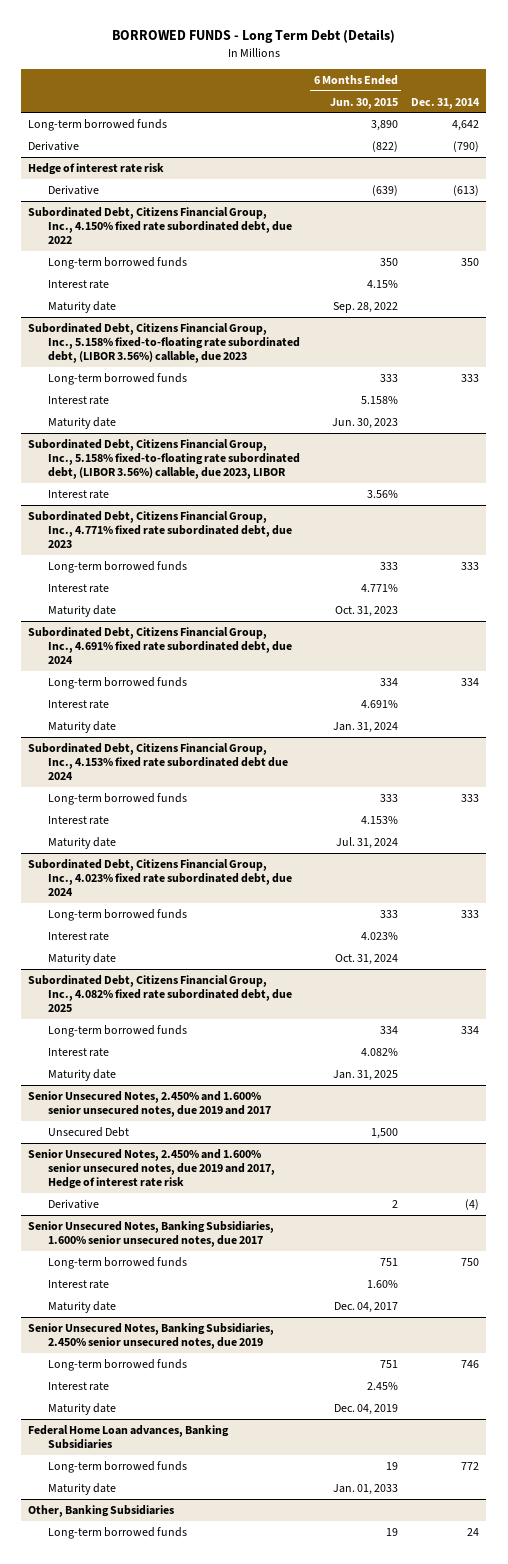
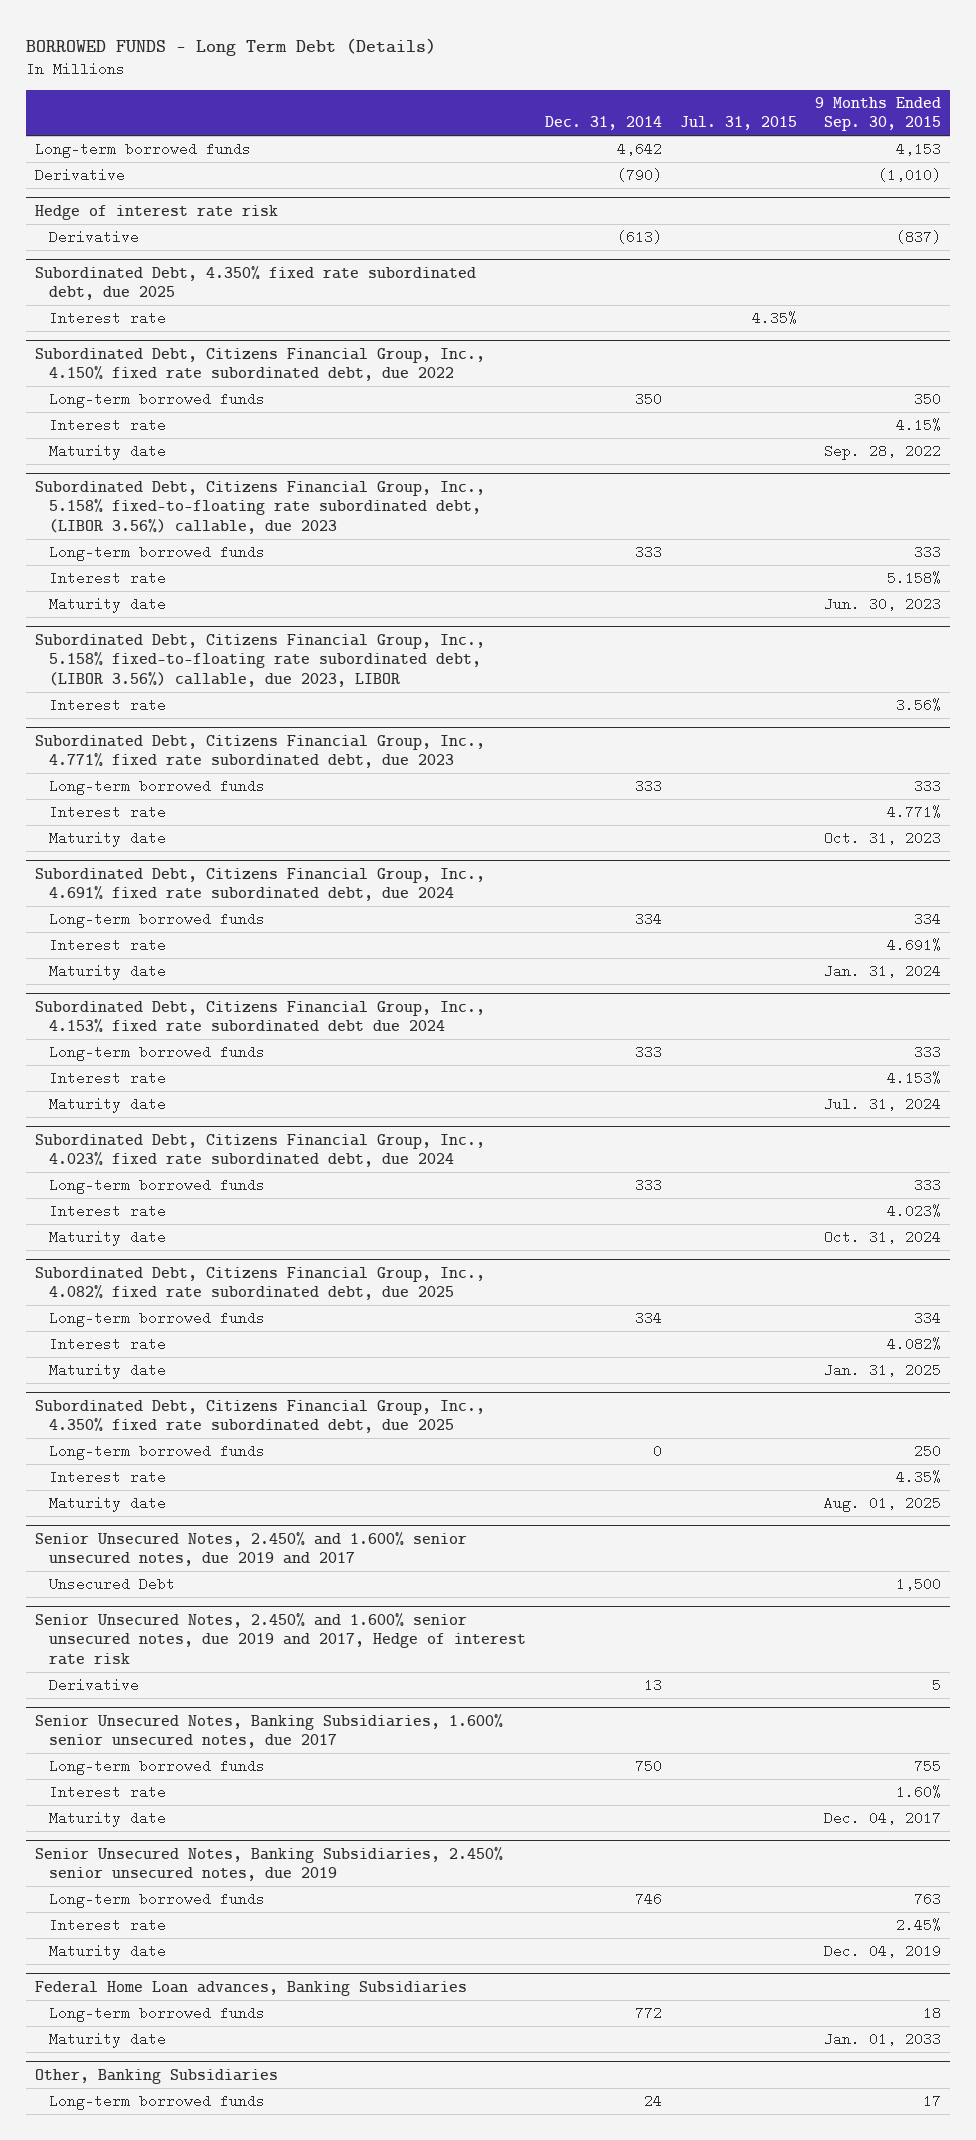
- | 6 Months Ended Jun. 30, 2015 | Dec. 31, 2014
+ | Dec. 31, 2014 | Jul. 31, 2015 | 9 Months Ended Sep. 30, 2015
+ Subordinated Debt, 4.350% fixed rate subordinated debt, due 2025
+ Interest rate | | 4.35% |
+ Subordinated Debt, Citizens Financial Group, Inc., 4.350% fixed rate subordinated debt, due 2025
+ Long-term borrowed funds | 0 | | 250
+ Interest rate | | | 4.35%
+ Maturity date | | | Aug. 01, 2025
@ Senior Unsecured Notes, 2.450% and 1.600% senior unsecured notes, due 2019 and 2017, Hedge of interest rate risk
- Derivative | 2 | (4)
+ Derivative | 13 | | 5

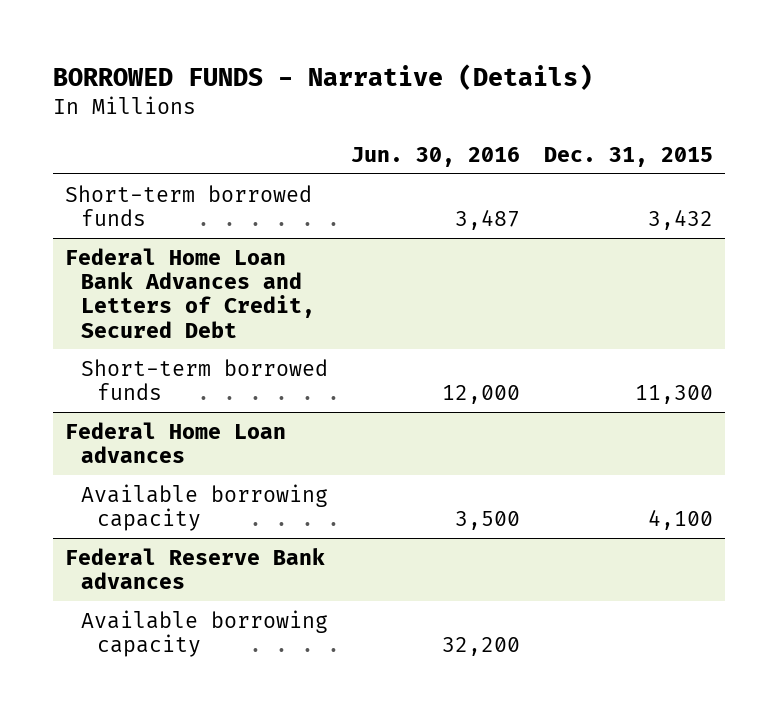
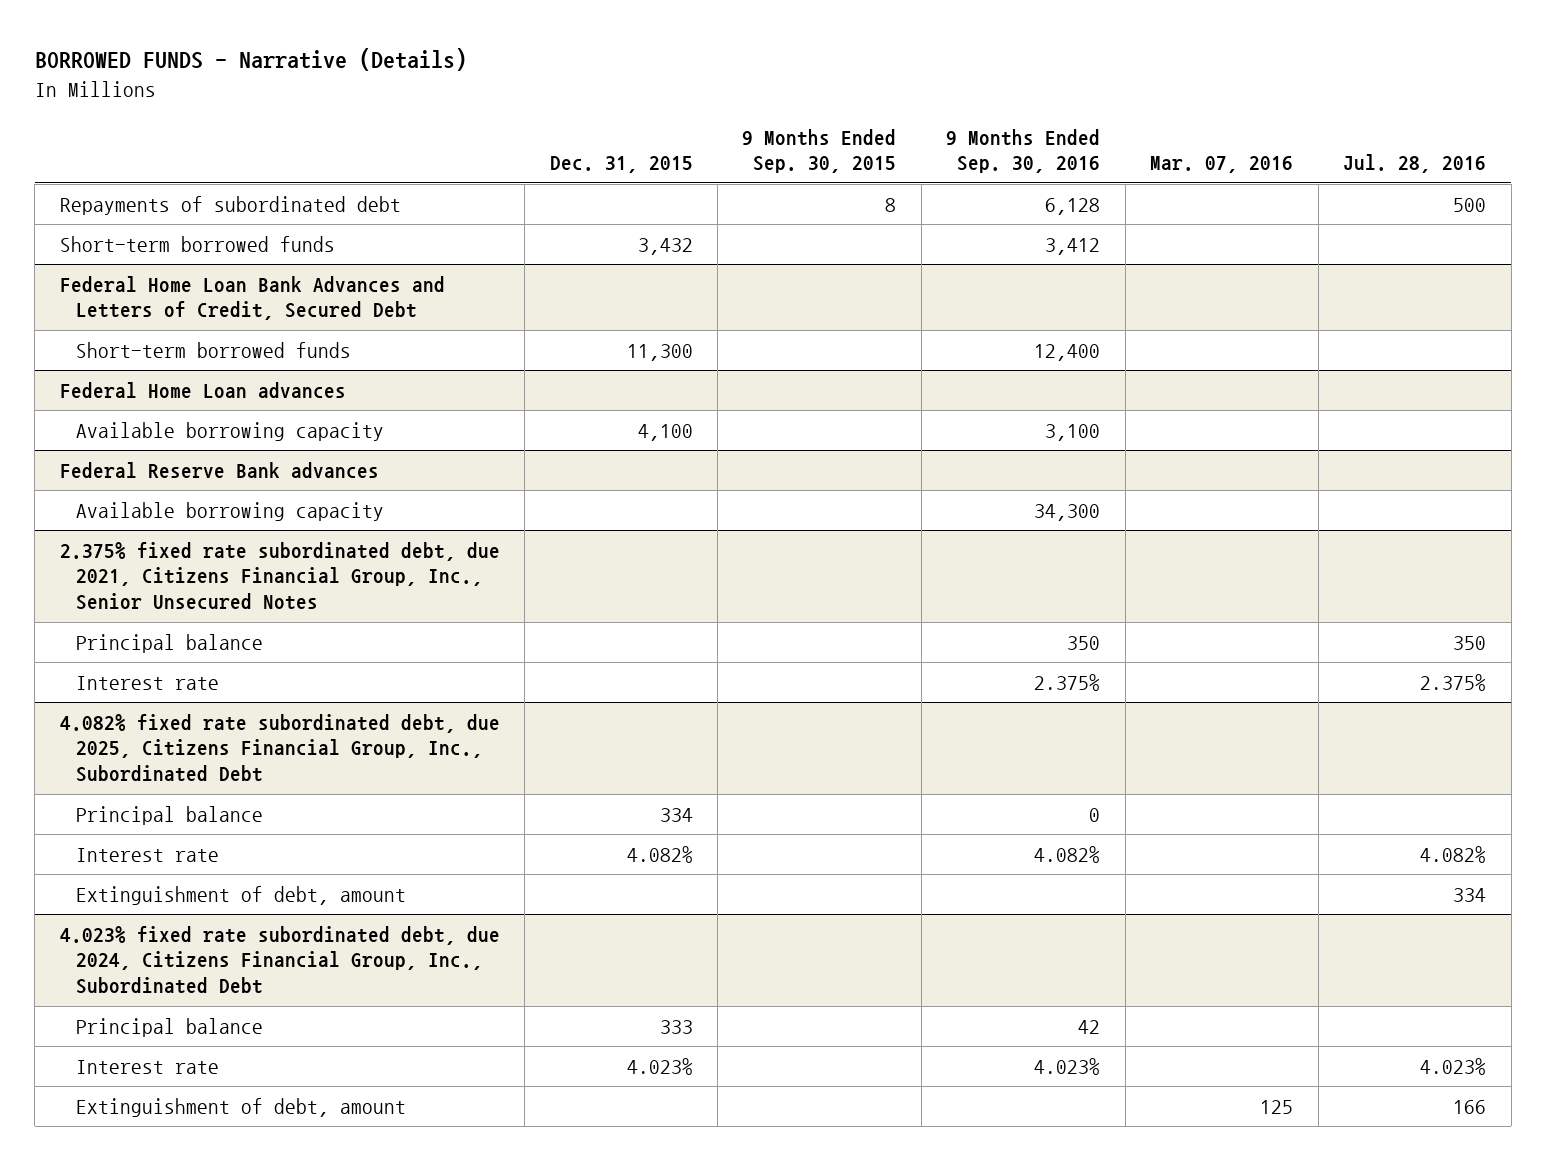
- | Jun. 30, 2016 | Dec. 31, 2015
+ | Dec. 31, 2015 | 9 Months Ended Sep. 30, 2015 | 9 Months Ended Sep. 30, 2016 | Mar. 07, 2016 | Jul. 28, 2016
+ Repayments of subordinated debt | | 8 | 6,128 | | 500
+ 2.375% fixed rate subordinated debt, due 2021, Citizens Financial Group, Inc., Senior Unsecured Notes
+ Principal balance | | | 350 | | 350
+ Interest rate | | | 2.375% | | 2.375%
+ 4.082% fixed rate subordinated debt, due 2025, Citizens Financial Group, Inc., Subordinated Debt
+ Principal balance | 334 | | 0 | |
+ Interest rate | 4.082% | | 4.082% | | 4.082%
+ Extinguishment of debt, amount | | | | | 334
+ 4.023% fixed rate subordinated debt, due 2024, Citizens Financial Group, Inc., Subordinated Debt
+ Principal balance | 333 | | 42 | |
+ Interest rate | 4.023% | | 4.023% | | 4.023%
+ Extinguishment of debt, amount | | | | 125 | 166

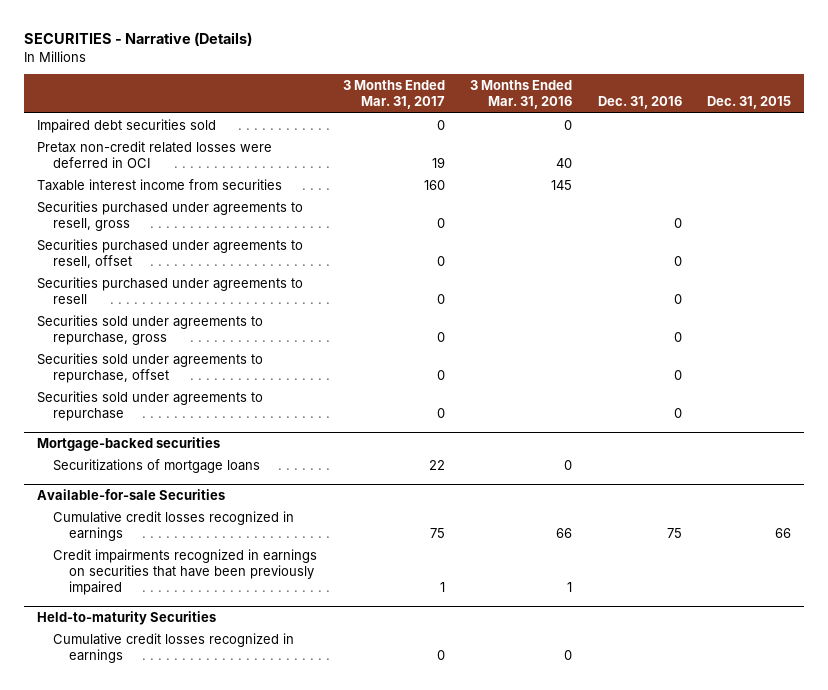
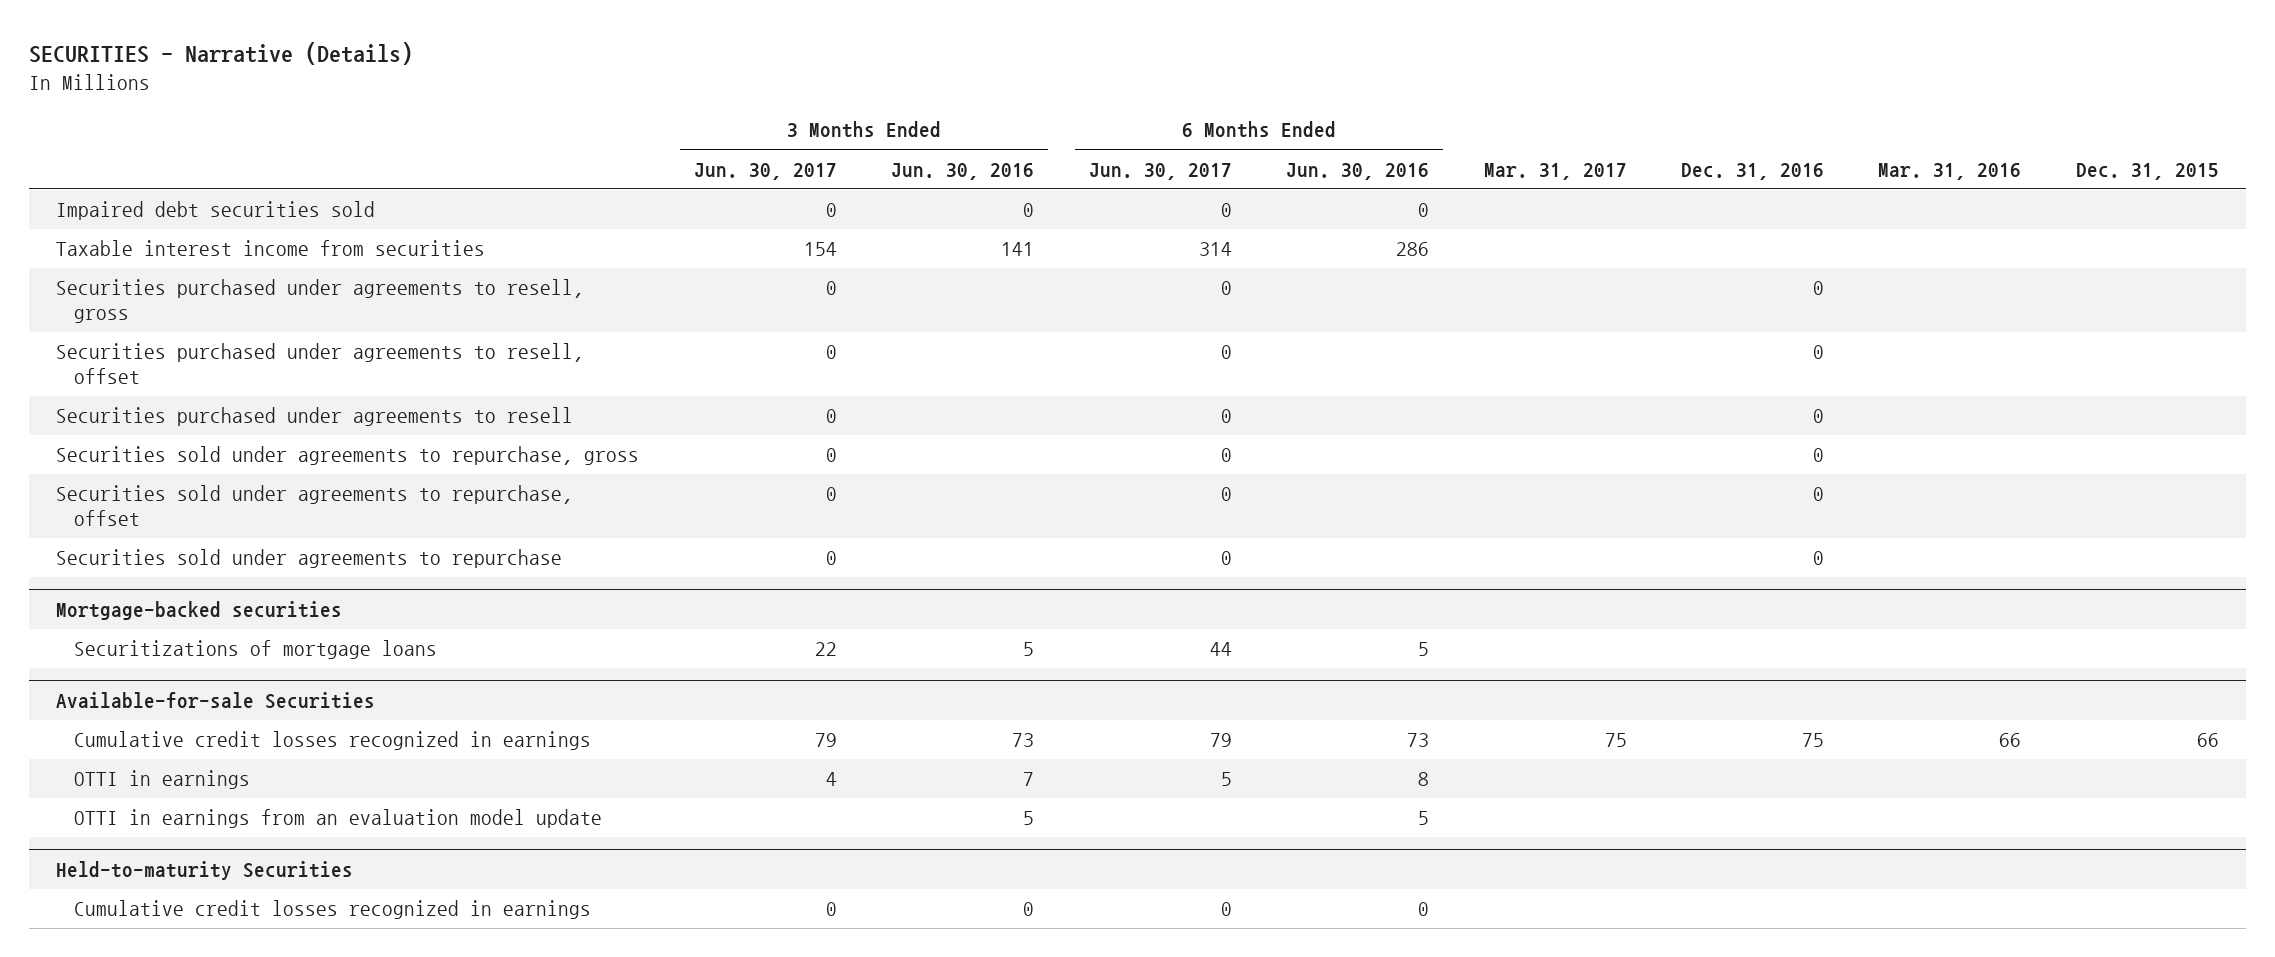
- | 3 Months Ended Mar. 31, 2017 | 3 Months Ended Mar. 31, 2016 | Dec. 31, 2016 | Dec. 31, 2015
+ | 3 Months Ended Jun. 30, 2017 | 3 Months Ended Jun. 30, 2016 | 6 Months Ended Jun. 30, 2017 | 6 Months Ended Jun. 30, 2016 | Mar. 31, 2017 | Dec. 31, 2016 | Mar. 31, 2016 | Dec. 31, 2015
- Pretax non-credit related losses were deferred in OCI | 19 | 40 | |
@ Available-for-sale Securities
- Credit impairments recognized in earnings on securities that have been previously impaired | 1 | 1 | |
+ OTTI in earnings | 4 | 7 | 5 | 8 | | | |
+ OTTI in earnings from an evaluation model update | | 5 | | 5 | | | |

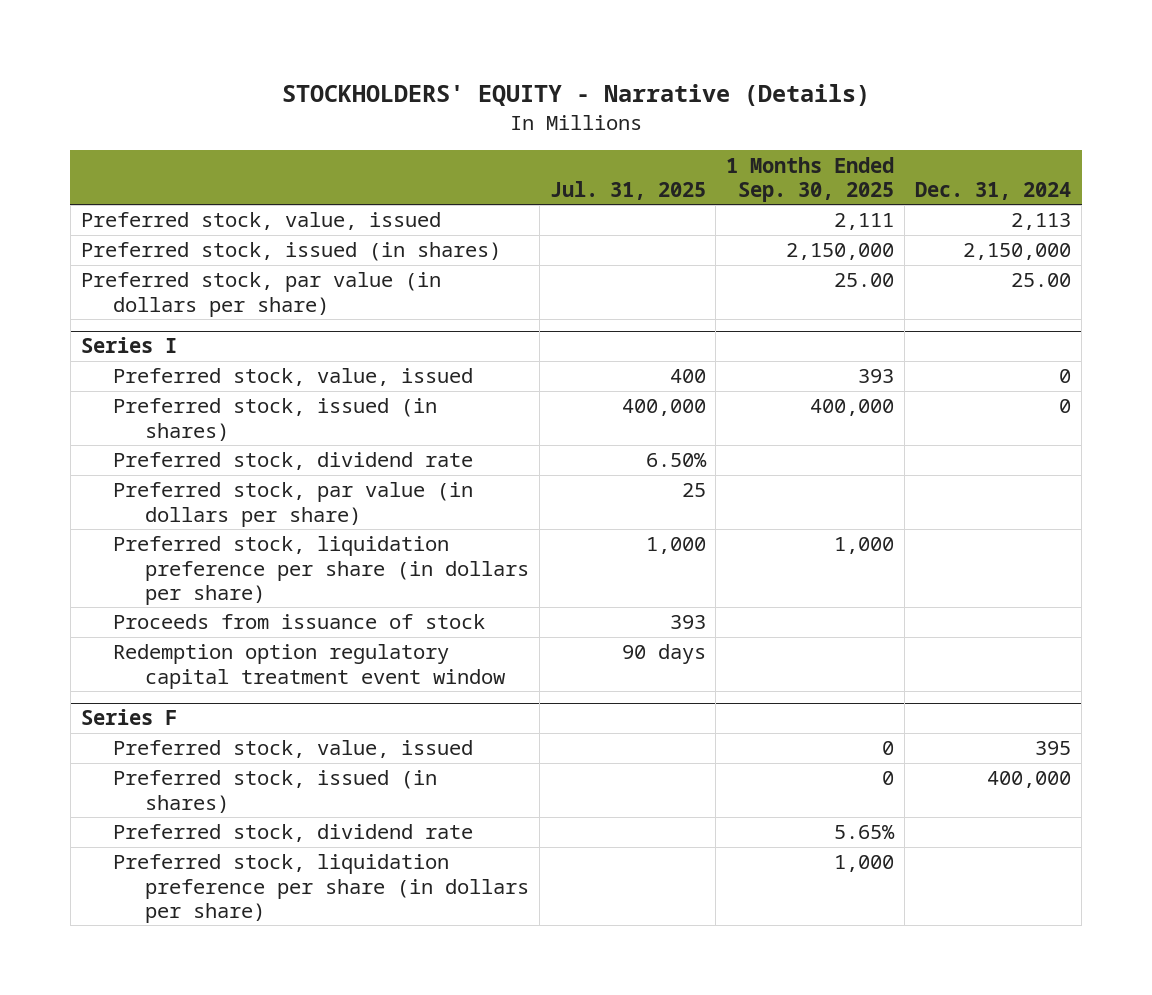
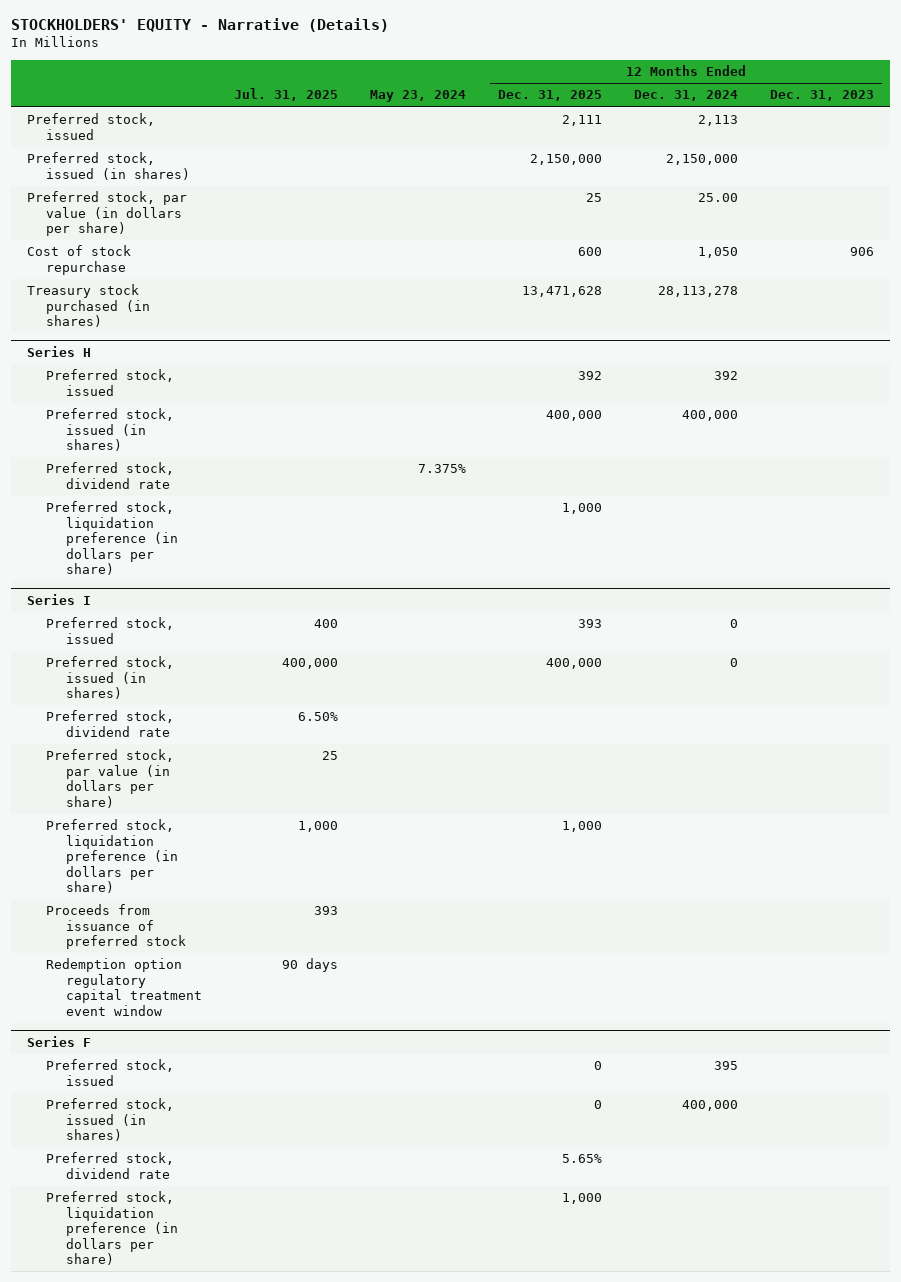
- | Jul. 31, 2025 | 1 Months Ended Sep. 30, 2025 | Dec. 31, 2024
+ | Jul. 31, 2025 | May 23, 2024 | 12 Months Ended Dec. 31, 2025 | 12 Months Ended Dec. 31, 2024 | 12 Months Ended Dec. 31, 2023
- Preferred stock, value, issued | | 2,111 | 2,113
+ Preferred stock, issued | | | 2,111 | 2,113 |
+ Cost of stock repurchase | | | 600 | 1,050 | 906
+ Treasury stock purchased (in shares) | | | 13,471,628 | 28,113,278 |
+ Series H
+ Preferred stock, issued | | | 392 | 392 |
+ Preferred stock, issued (in shares) | | | 400,000 | 400,000 |
+ Preferred stock, dividend rate | | 7.375% | | |
+ Preferred stock, liquidation preference (in dollars per share) | | | 1,000 | |
@ Series I
- Preferred stock, value, issued | 400 | 393 | 0
+ Preferred stock, issued | 400 | | 393 | 0 |
- Preferred stock, liquidation preference per share (in dollars per share) | 1,000 | 1,000 |
- Proceeds from issuance of stock | 393 | |
+ Preferred stock, liquidation preference (in dollars per share) | 1,000 | | 1,000 | |
+ Proceeds from issuance of preferred stock | 393 | | | |
@ Series F
- Preferred stock, value, issued | | 0 | 395
+ Preferred stock, issued | | | 0 | 395 |
- Preferred stock, liquidation preference per share (in dollars per share) | | 1,000 |
+ Preferred stock, liquidation preference (in dollars per share) | | | 1,000 | |

